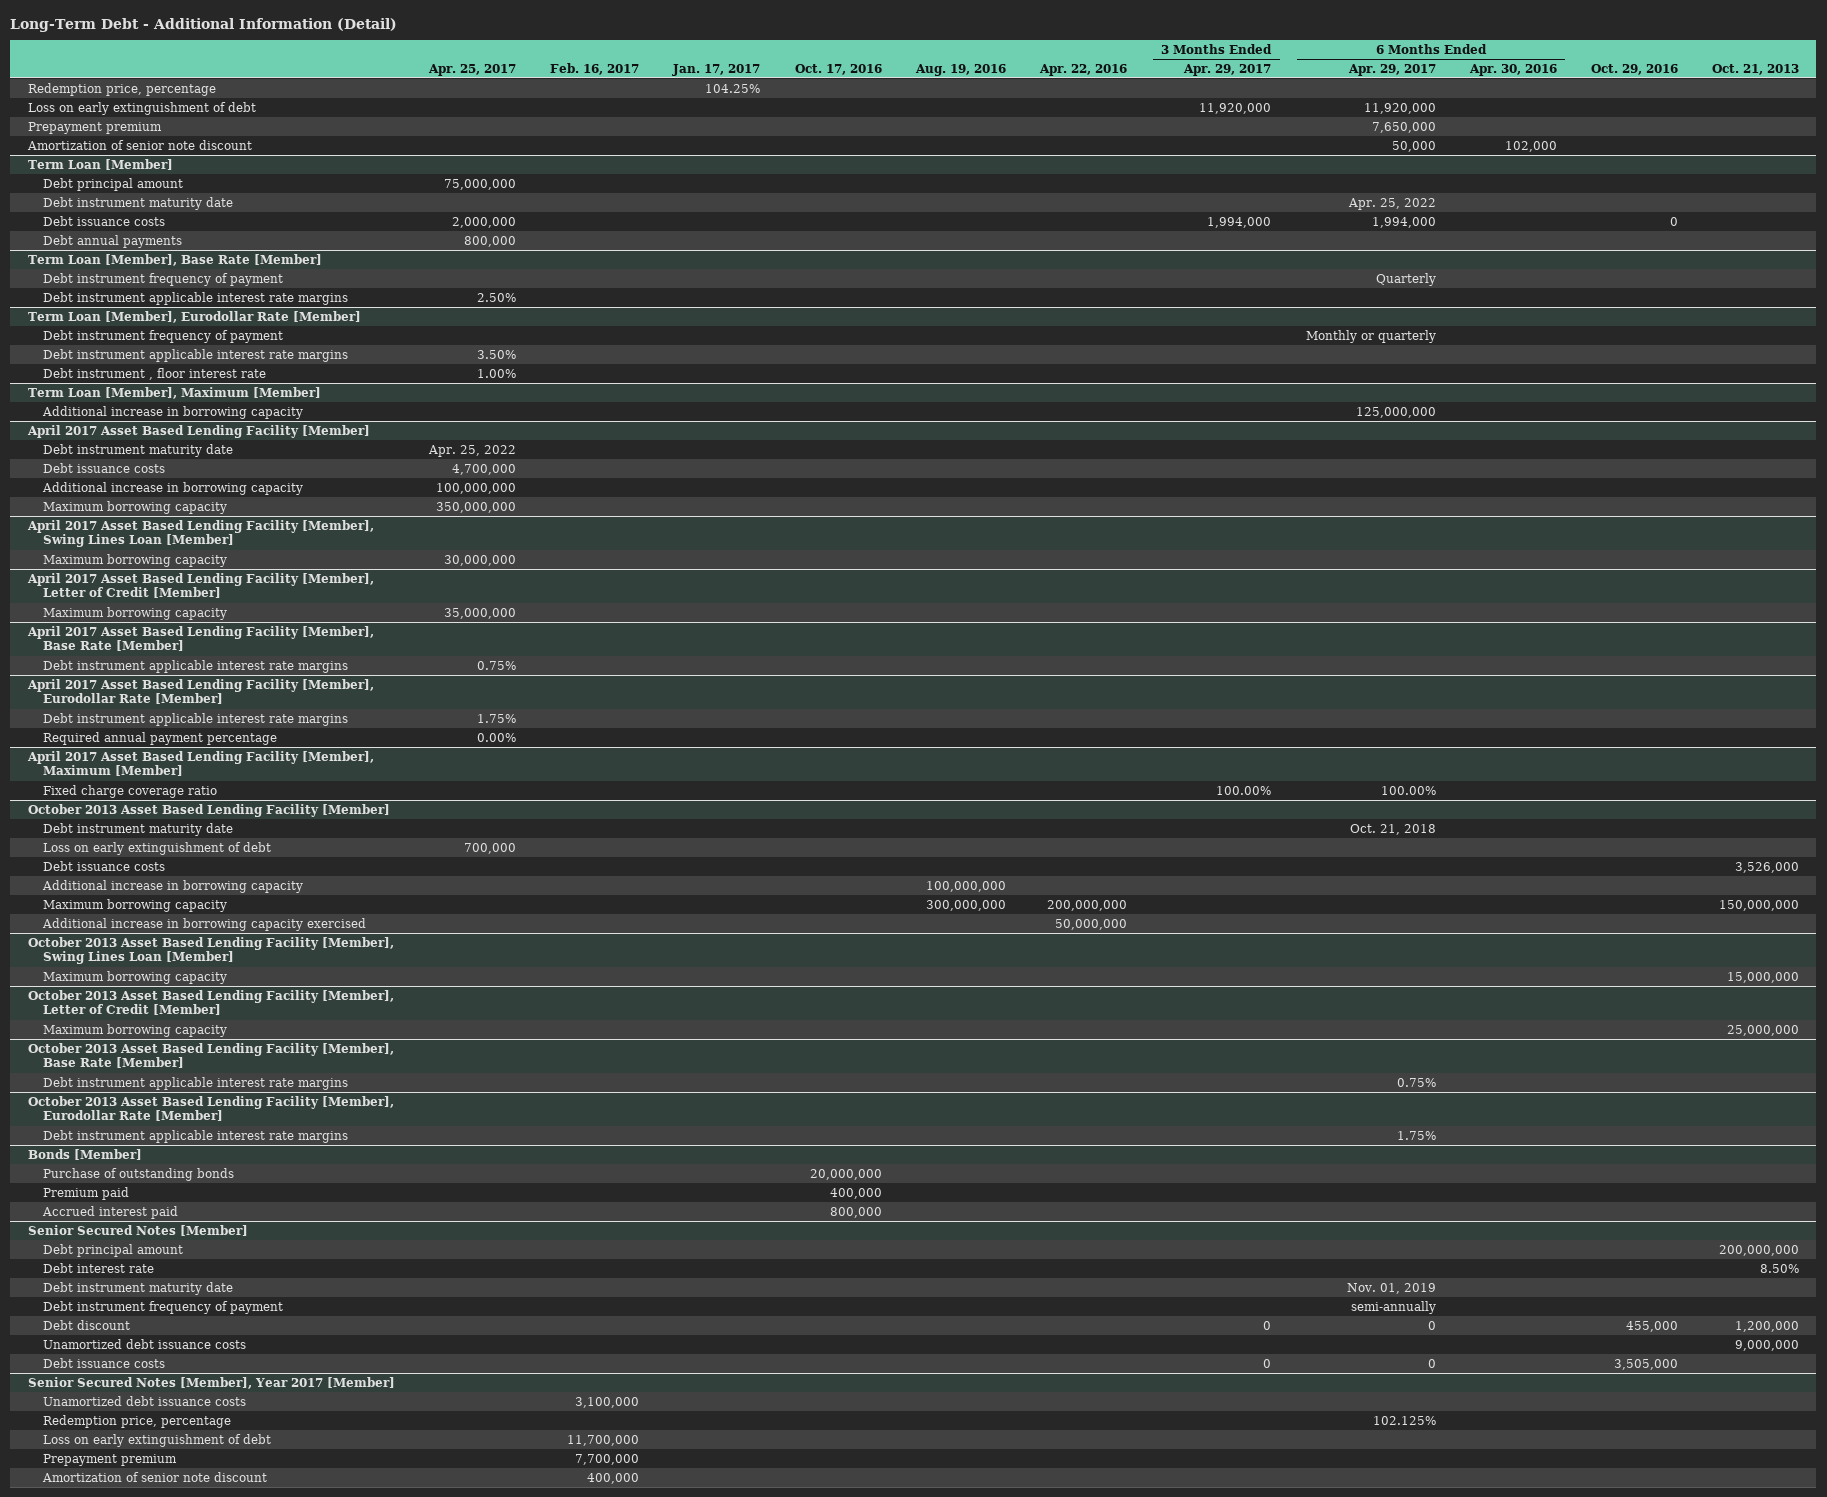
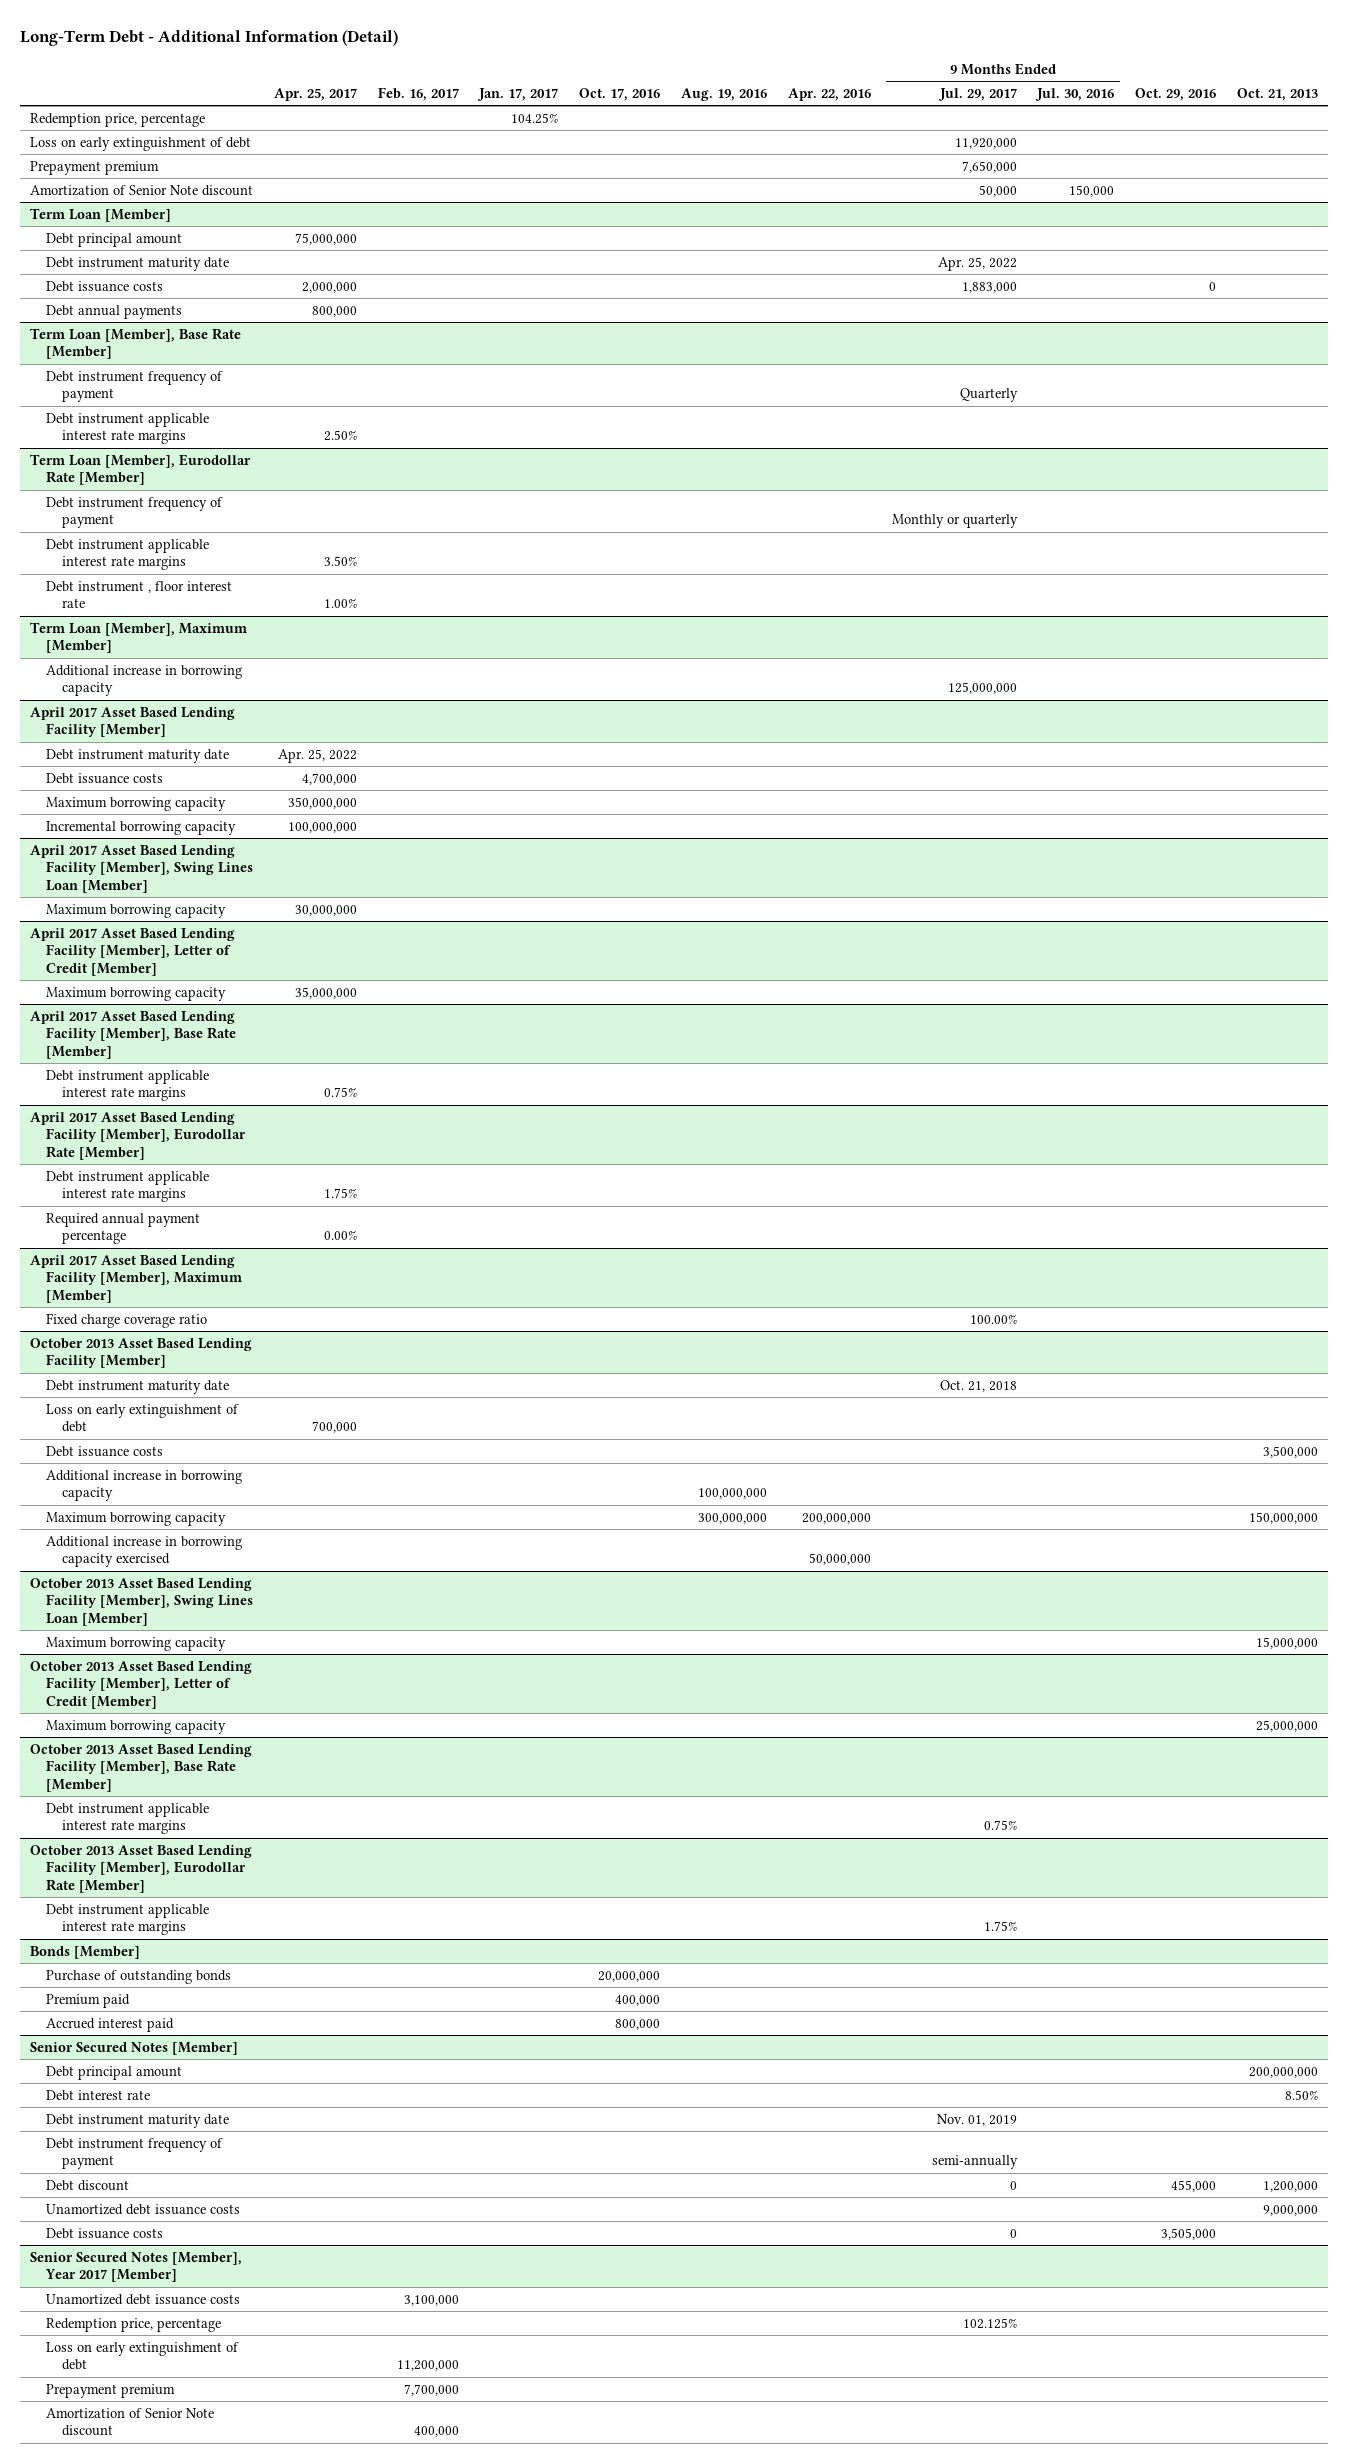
- | Apr. 25, 2017 | Feb. 16, 2017 | Jan. 17, 2017 | Oct. 17, 2016 | Aug. 19, 2016 | Apr. 22, 2016 | 3 Months Ended Apr. 29, 2017 | 6 Months Ended Apr. 29, 2017 | 6 Months Ended Apr. 30, 2016 | Oct. 29, 2016 | Oct. 21, 2013
+ | Apr. 25, 2017 | Feb. 16, 2017 | Jan. 17, 2017 | Oct. 17, 2016 | Aug. 19, 2016 | Apr. 22, 2016 | 9 Months Ended Jul. 29, 2017 | 9 Months Ended Jul. 30, 2016 | Oct. 29, 2016 | Oct. 21, 2013
- Amortization of senior note discount | | | | | | | | 50,000 | 102,000 | |
+ Amortization of Senior Note discount | | | | | | | 50,000 | 150,000 | |
@ April 2017 Asset Based Lending Facility [Member]
- Additional increase in borrowing capacity | 100,000,000 | | | | | | | | | |
+ Incremental borrowing capacity | 100,000,000 | | | | | | | | |
@ October 2013 Asset Based Lending Facility [Member]
- Debt issuance costs | | | | | | | | | | | 3,526,000
+ Debt issuance costs | | | | | | | | | | 3,500,000
@ Senior Secured Notes [Member], Year 2017 [Member]
- Loss on early extinguishment of debt | | 11,700,000 | | | | | | | | |
+ Loss on early extinguishment of debt | | 11,200,000 | | | | | | | |
- Amortization of senior note discount | | 400,000 | | | | | | | | |
+ Amortization of Senior Note discount | | 400,000 | | | | | | | |

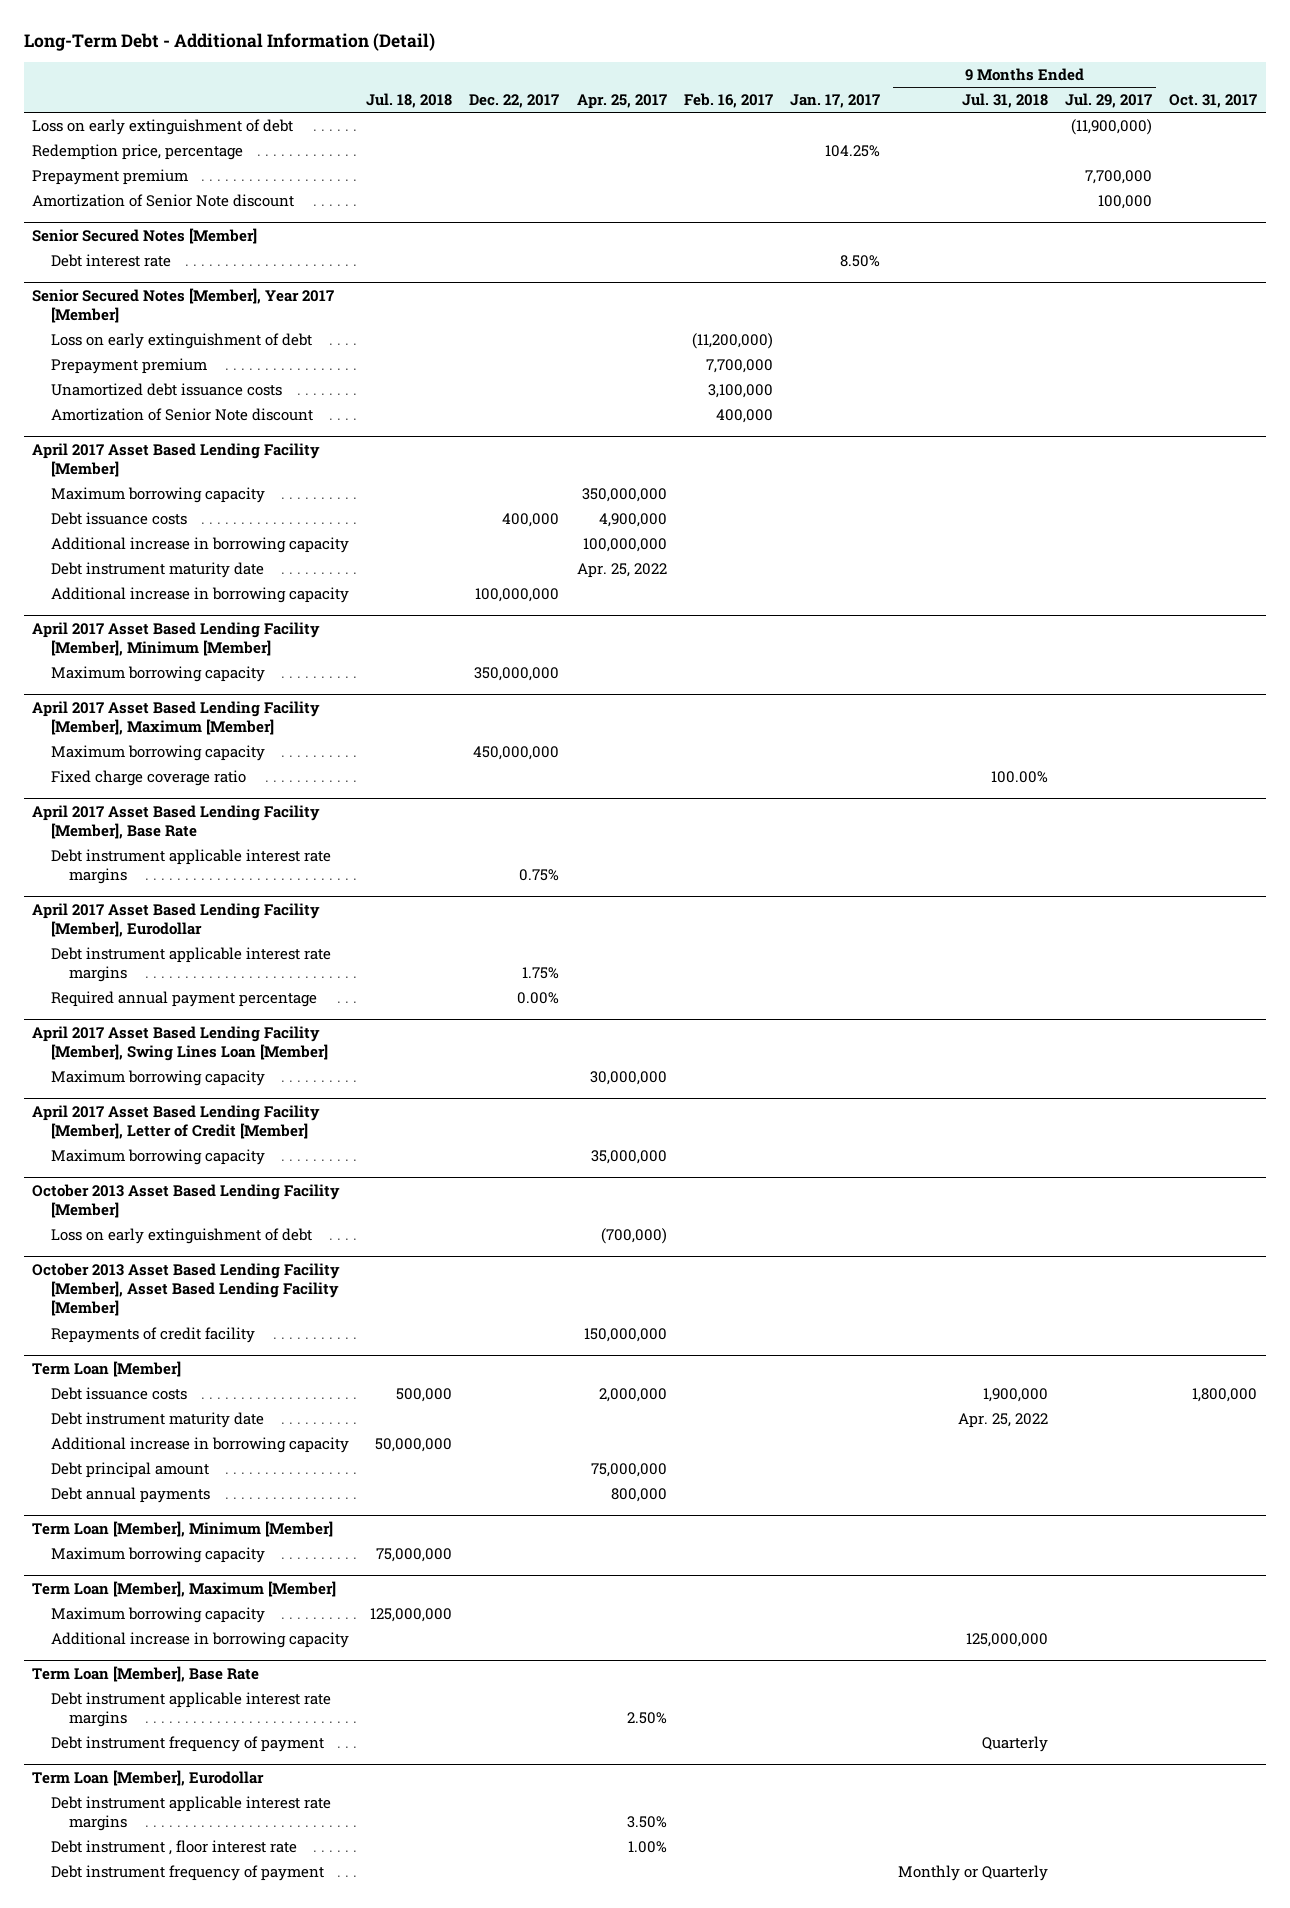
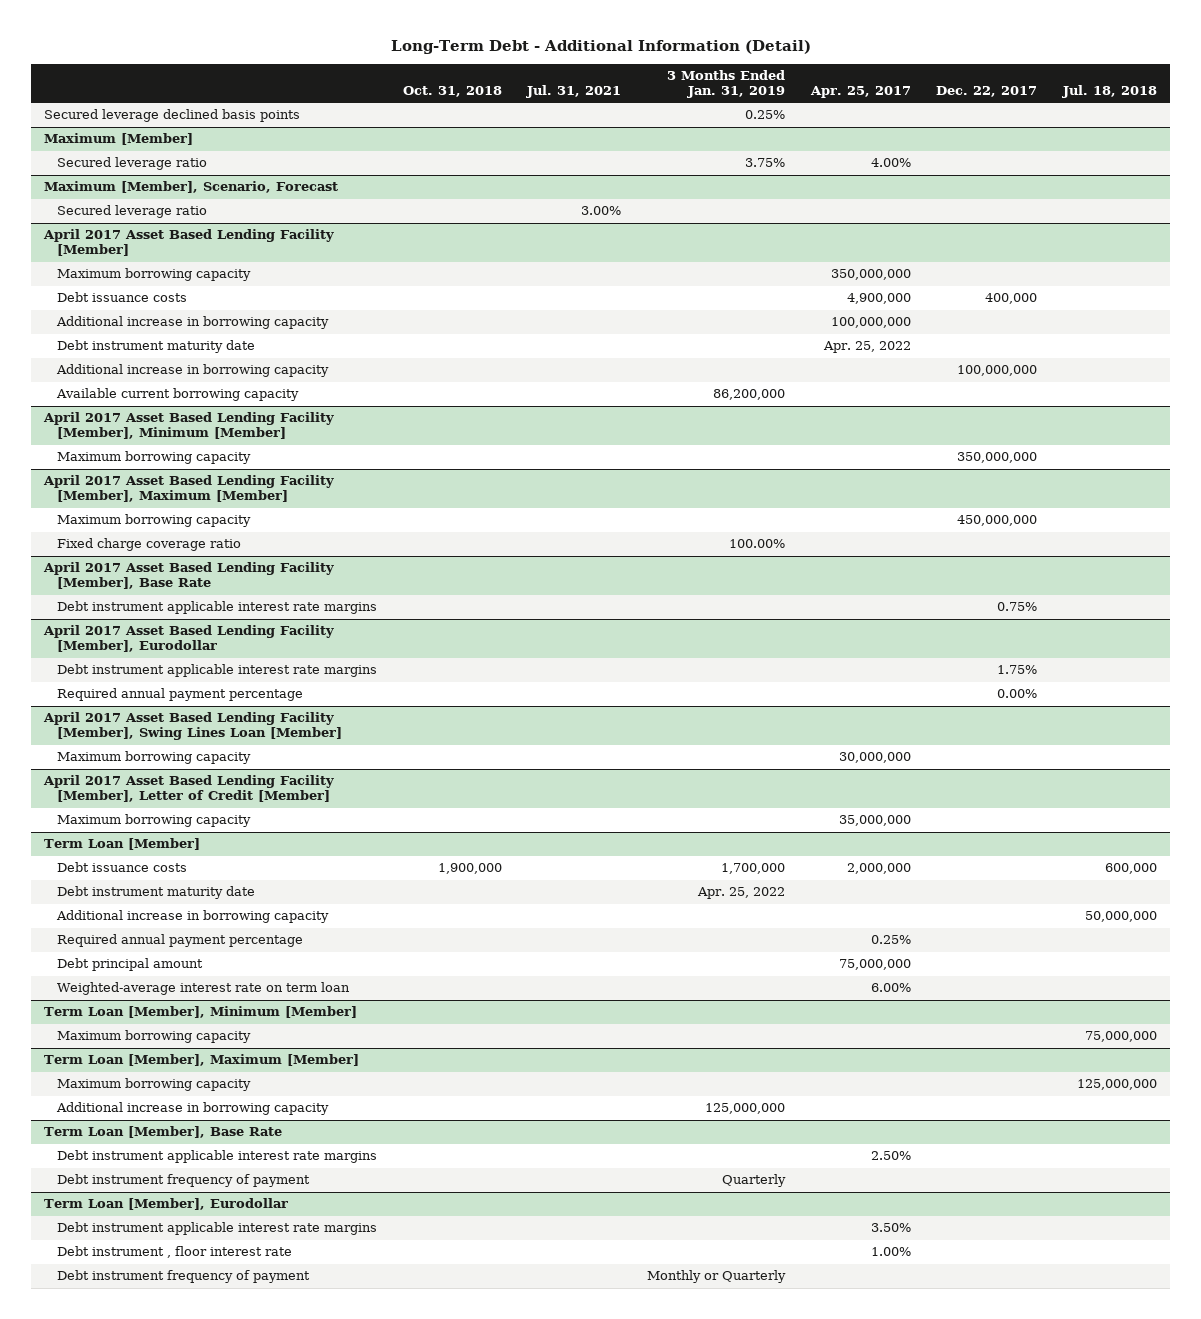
- | Jul. 18, 2018 | Dec. 22, 2017 | Apr. 25, 2017 | Feb. 16, 2017 | Jan. 17, 2017 | 9 Months Ended Jul. 31, 2018 | 9 Months Ended Jul. 29, 2017 | Oct. 31, 2017
+ | Oct. 31, 2018 | Jul. 31, 2021 | 3 Months Ended Jan. 31, 2019 | Apr. 25, 2017 | Dec. 22, 2017 | Jul. 18, 2018
- Loss on early extinguishment of debt | | | | | | | (11,900,000) |
- Redemption price, percentage | | | | | 104.25% | | |
- Prepayment premium | | | | | | | 7,700,000 |
- Amortization of Senior Note discount | | | | | | | 100,000 |
- Senior Secured Notes [Member]
- Debt interest rate | | | | | 8.50% | | |
- Senior Secured Notes [Member], Year 2017 [Member]
- Loss on early extinguishment of debt | | | | (11,200,000) | | | |
- Prepayment premium | | | | 7,700,000 | | | |
- Unamortized debt issuance costs | | | | 3,100,000 | | | |
- Amortization of Senior Note discount | | | | 400,000 | | | |
+ Secured leverage declined basis points | | | 0.25% | | |
+ Maximum [Member]
+ Secured leverage ratio | | | 3.75% | 4.00% | |
+ Maximum [Member], Scenario, Forecast
+ Secured leverage ratio | | 3.00% | | | |
@ April 2017 Asset Based Lending Facility [Member]
+ Available current borrowing capacity | | | 86,200,000 | | |
- October 2013 Asset Based Lending Facility [Member]
- Loss on early extinguishment of debt | | | (700,000) | | | | |
- October 2013 Asset Based Lending Facility [Member], Asset Based Lending Facility [Member]
- Repayments of credit facility | | | 150,000,000 | | | | |
@ Term Loan [Member]
- Debt issuance costs | 500,000 | | 2,000,000 | | | 1,900,000 | | 1,800,000
+ Debt issuance costs | 1,900,000 | | 1,700,000 | 2,000,000 | | 600,000
+ Required annual payment percentage | | | | 0.25% | |
- Debt annual payments | | | 800,000 | | | | |
+ Weighted-average interest rate on term loan | | | | 6.00% | |

